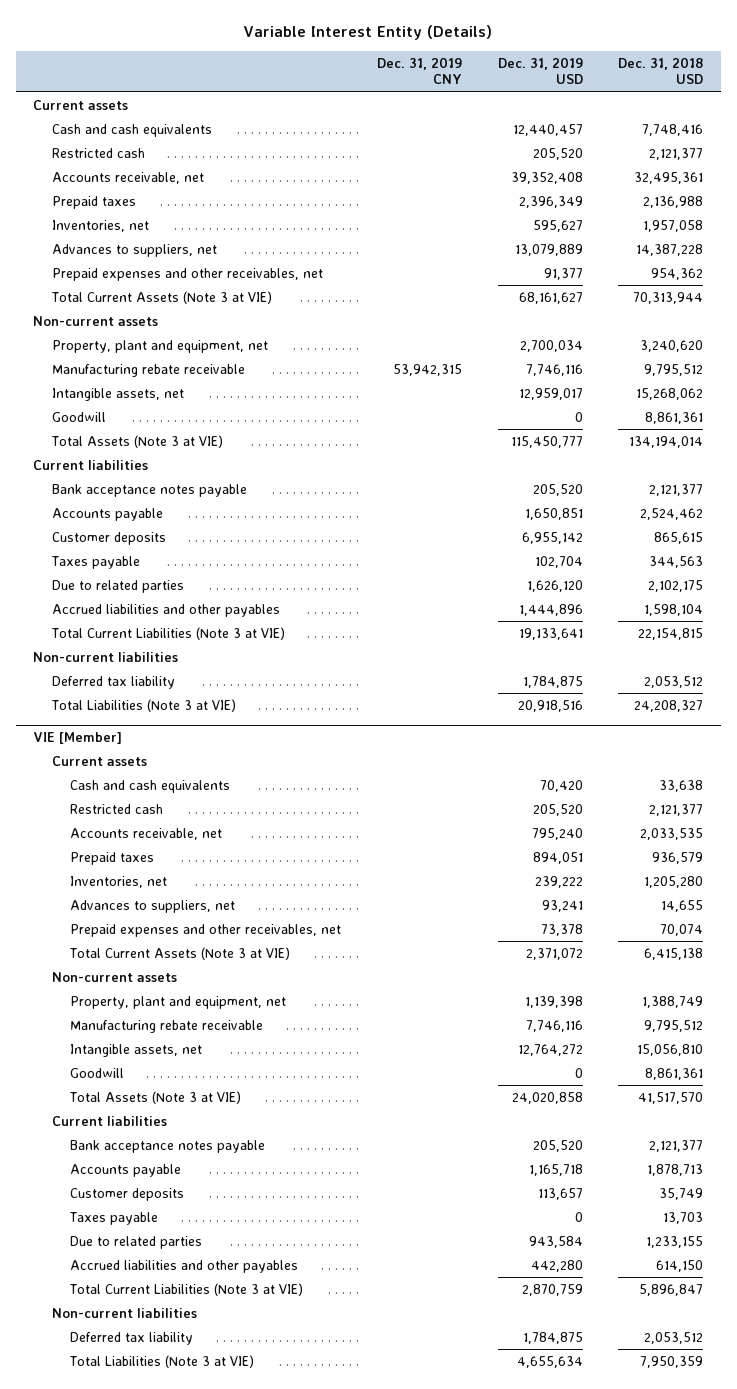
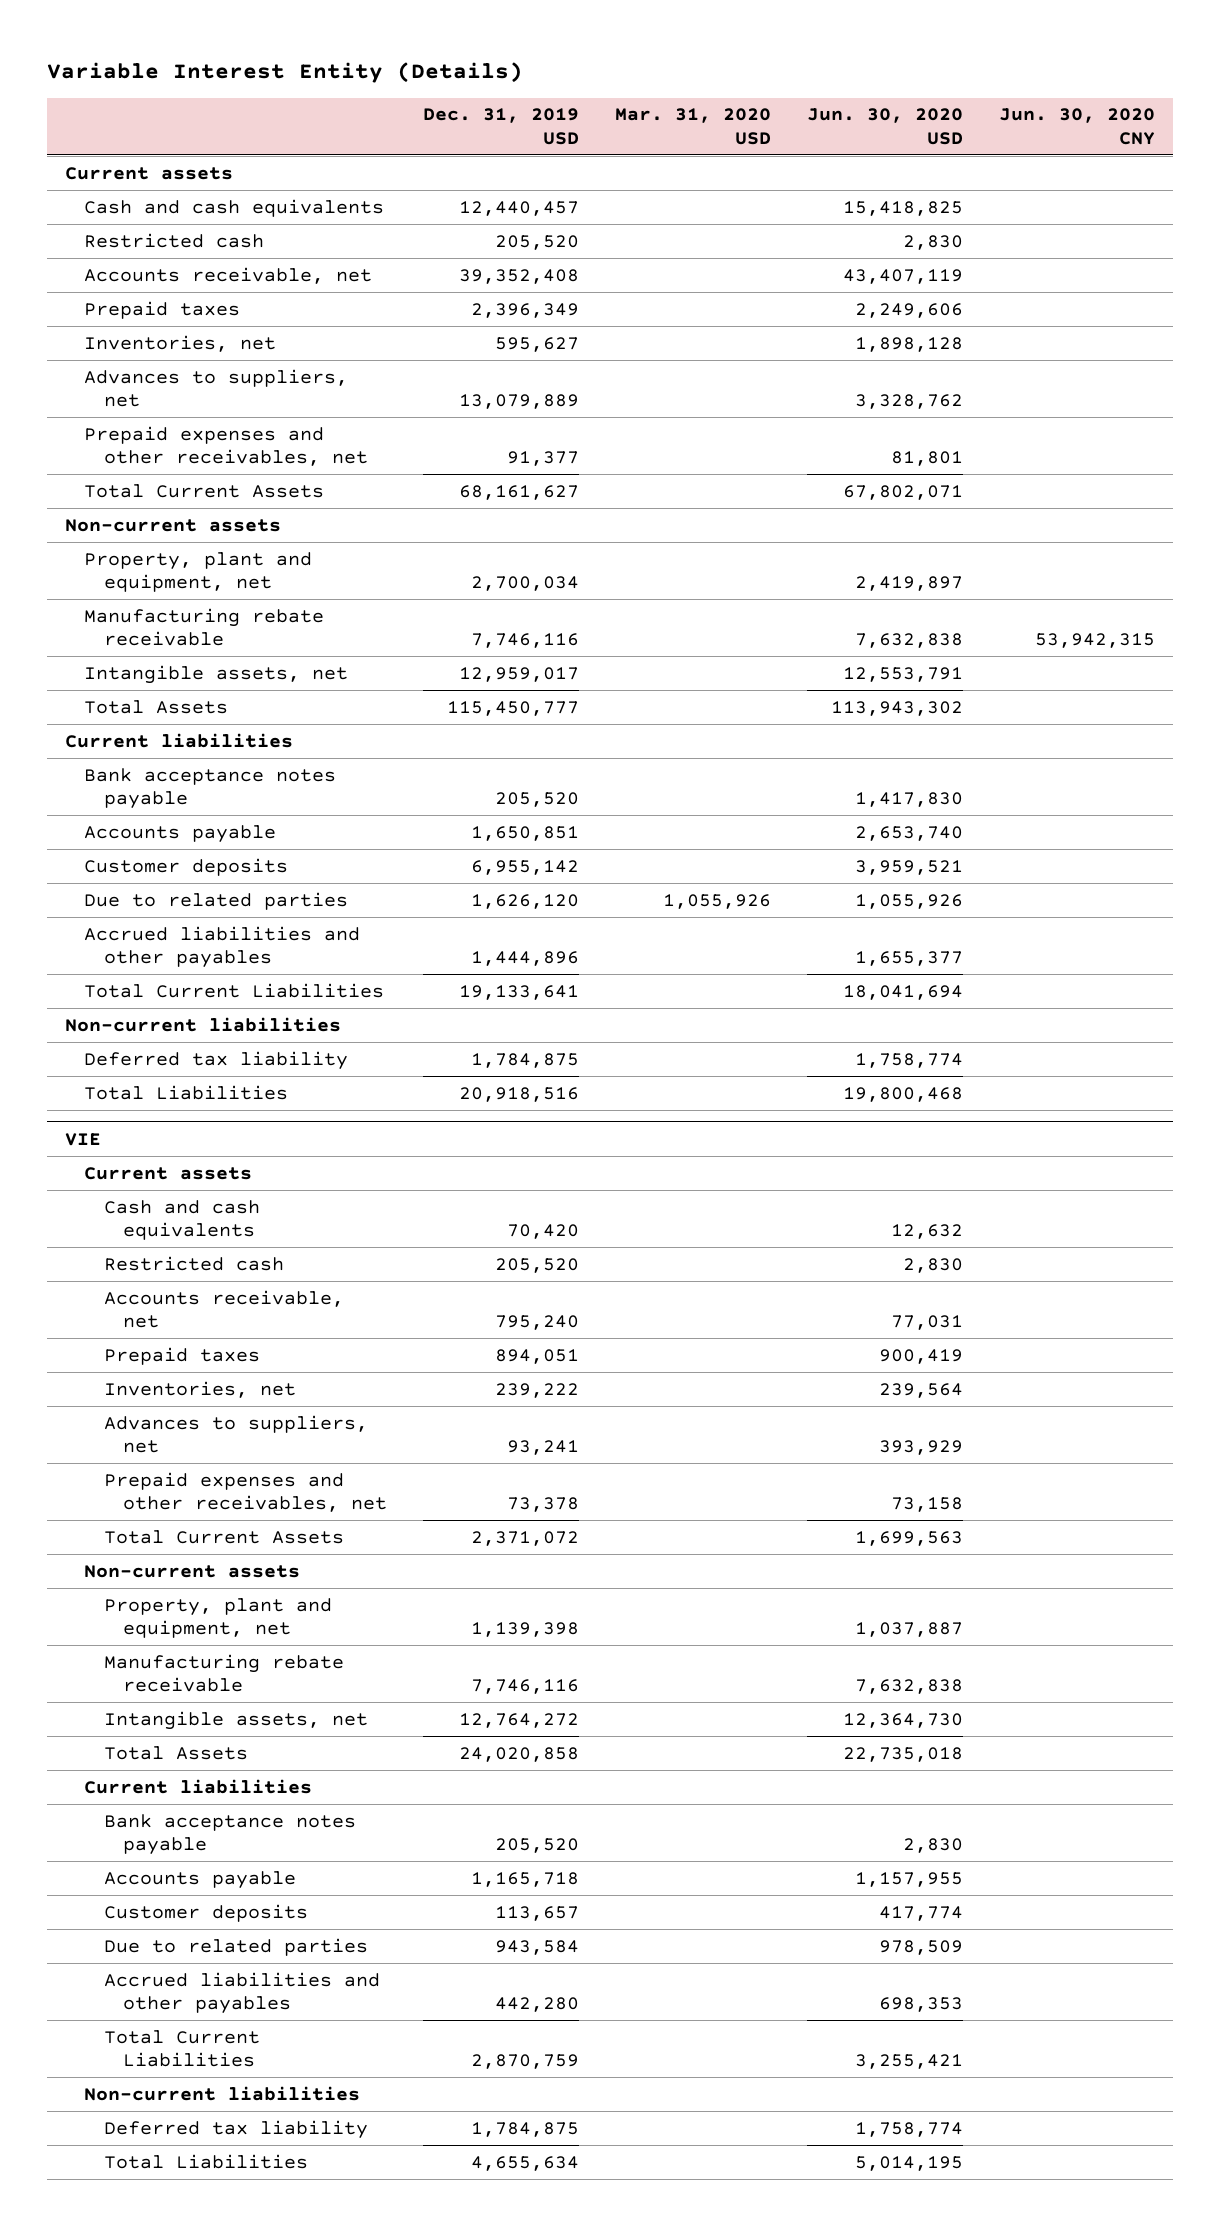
- | Dec. 31, 2019 CNY | Dec. 31, 2019 USD | Dec. 31, 2018 USD
+ | Dec. 31, 2019 USD | Mar. 31, 2020 USD | Jun. 30, 2020 USD | Jun. 30, 2020 CNY
- Total Current Assets (Note 3 at VIE) | | 68,161,627 | 70,313,944
+ Total Current Assets | 68,161,627 | | 67,802,071 |
- Goodwill | | 0 | 8,861,361
- Total Assets (Note 3 at VIE) | | 115,450,777 | 134,194,014
+ Total Assets | 115,450,777 | | 113,943,302 |
- Taxes payable | | 102,704 | 344,563
- Total Current Liabilities (Note 3 at VIE) | | 19,133,641 | 22,154,815
+ Total Current Liabilities | 19,133,641 | | 18,041,694 |
- Total Liabilities (Note 3 at VIE) | | 20,918,516 | 24,208,327
- VIE [Member]
+ Total Liabilities | 20,918,516 | | 19,800,468 |
+ VIE
- Total Current Assets (Note 3 at VIE) | | 2,371,072 | 6,415,138
+ Total Current Assets | 2,371,072 | | 1,699,563 |
- Goodwill | | 0 | 8,861,361
- Total Assets (Note 3 at VIE) | | 24,020,858 | 41,517,570
+ Total Assets | 24,020,858 | | 22,735,018 |
- Taxes payable | | 0 | 13,703
- Total Current Liabilities (Note 3 at VIE) | | 2,870,759 | 5,896,847
+ Total Current Liabilities | 2,870,759 | | 3,255,421 |
- Total Liabilities (Note 3 at VIE) | | 4,655,634 | 7,950,359
+ Total Liabilities | 4,655,634 | | 5,014,195 |

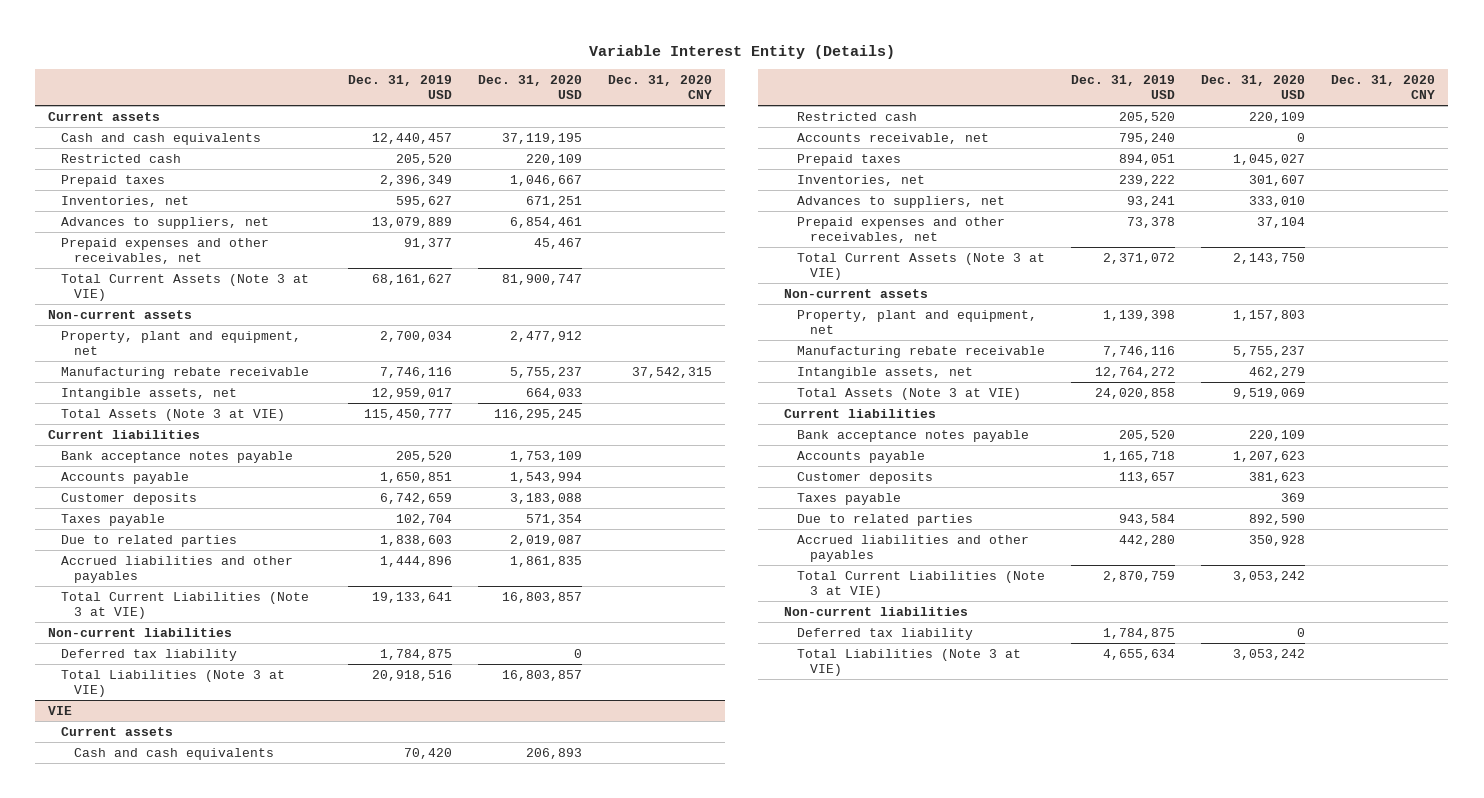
- | Dec. 31, 2019 USD | Mar. 31, 2020 USD | Jun. 30, 2020 USD | Jun. 30, 2020 CNY
+ | Dec. 31, 2019 USD | Dec. 31, 2020 USD | Dec. 31, 2020 CNY
- Accounts receivable, net | 39,352,408 | | 43,407,119 |
- Total Current Assets | 68,161,627 | | 67,802,071 |
+ Total Current Assets (Note 3 at VIE) | 68,161,627 | 81,900,747 |
- Total Assets | 115,450,777 | | 113,943,302 |
+ Total Assets (Note 3 at VIE) | 115,450,777 | 116,295,245 |
- Customer deposits | 6,955,142 | | 3,959,521 |
- Due to related parties | 1,626,120 | 1,055,926 | 1,055,926 |
+ Customer deposits | 6,742,659 | 3,183,088 |
+ Taxes payable | 102,704 | 571,354 |
+ Due to related parties | 1,838,603 | 2,019,087 |
- Total Current Liabilities | 19,133,641 | | 18,041,694 |
+ Total Current Liabilities (Note 3 at VIE) | 19,133,641 | 16,803,857 |
- Total Liabilities | 20,918,516 | | 19,800,468 |
+ Total Liabilities (Note 3 at VIE) | 20,918,516 | 16,803,857 |
@ VIE
- Total Current Assets | 2,371,072 | | 1,699,563 |
+ Total Current Assets (Note 3 at VIE) | 2,371,072 | 2,143,750 |
- Total Assets | 24,020,858 | | 22,735,018 |
+ Total Assets (Note 3 at VIE) | 24,020,858 | 9,519,069 |
+ Taxes payable | | 369 |
- Total Current Liabilities | 2,870,759 | | 3,255,421 |
+ Total Current Liabilities (Note 3 at VIE) | 2,870,759 | 3,053,242 |
- Total Liabilities | 4,655,634 | | 5,014,195 |
+ Total Liabilities (Note 3 at VIE) | 4,655,634 | 3,053,242 |

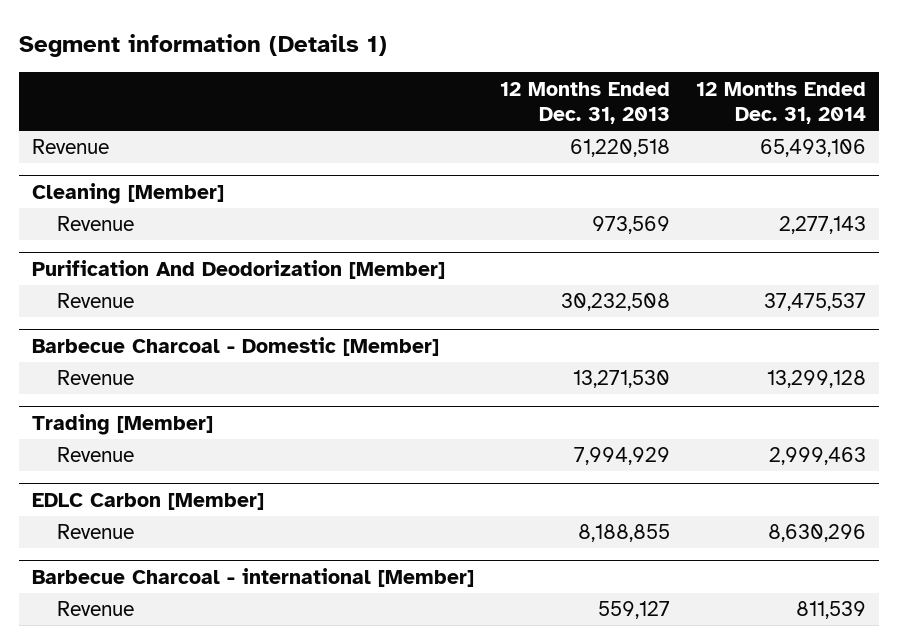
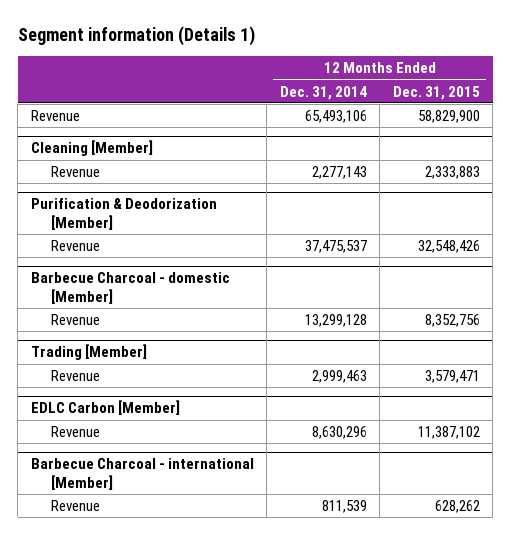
- | 12 Months Ended Dec. 31, 2013 | 12 Months Ended Dec. 31, 2014
+ | 12 Months Ended Dec. 31, 2014 | 12 Months Ended Dec. 31, 2015
- Purification And Deodorization [Member]
+ Purification & Deodorization [Member]
- Barbecue Charcoal - Domestic [Member]
+ Barbecue Charcoal - domestic [Member]

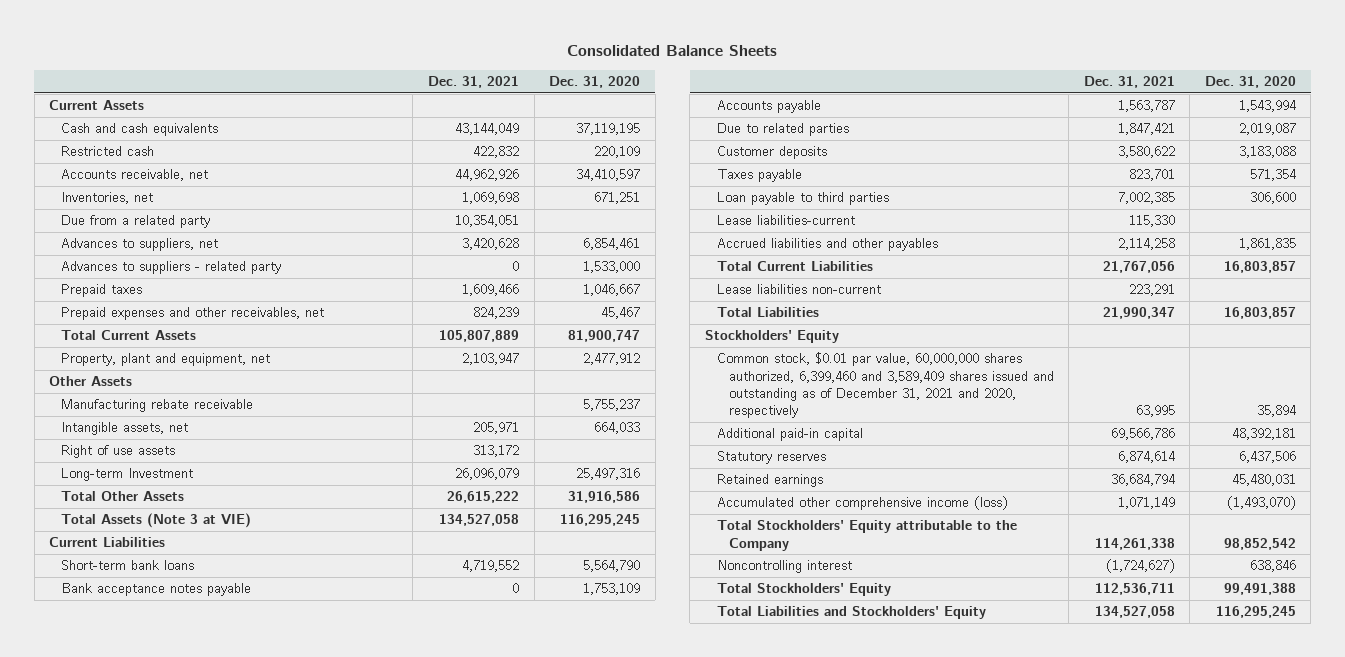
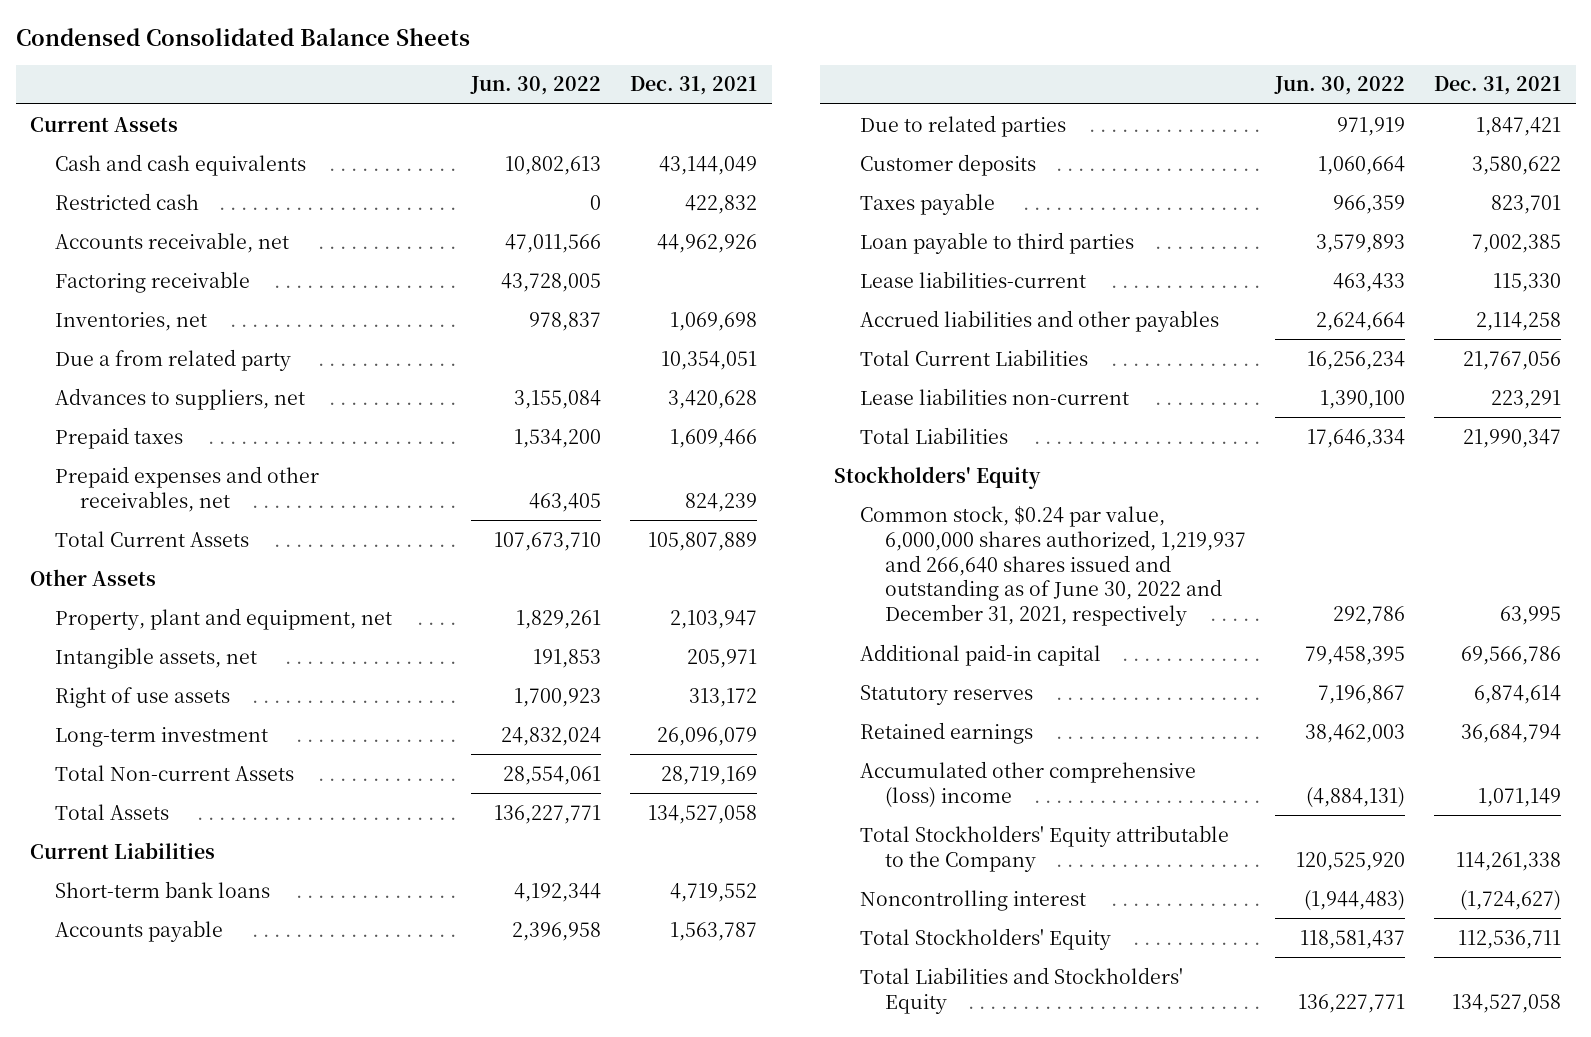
- Consolidated Balance Sheets
+ Condensed Consolidated Balance Sheets
- | Dec. 31, 2021 | Dec. 31, 2020
+ | Jun. 30, 2022 | Dec. 31, 2021
+ Factoring receivable | 43,728,005 |
- Due from a related party | 10,354,051 |
+ Due a from related party | | 10,354,051
- Advances to suppliers - related party | 0 | 1,533,000
- Manufacturing rebate receivable | | 5,755,237
moved down: Property, plant and equipment, net | 1,829,261 | 2,103,947
- Long-term Investment | 26,096,079 | 25,497,316
- Total Other Assets | 26,615,222 | 31,916,586
- Total Assets (Note 3 at VIE) | 134,527,058 | 116,295,245
+ Long-term investment | 24,832,024 | 26,096,079
+ Total Non-current Assets | 28,554,061 | 28,719,169
+ Total Assets | 136,227,771 | 134,527,058
- Bank acceptance notes payable | 0 | 1,753,109
- Common stock, $0.01 par value, 60,000,000 shares authorized, 6,399,460 and 3,589,409 shares issued and outstanding as of December 31, 2021 and 2020, respectively | 63,995 | 35,894
+ Common stock, $0.24 par value, 6,000,000 shares authorized, 1,219,937 and 266,640 shares issued and outstanding as of June 30, 2022 and December 31, 2021, respectively | 292,786 | 63,995
- Accumulated other comprehensive income (loss) | 1,071,149 | (1,493,070)
+ Accumulated other comprehensive (loss) income | (4,884,131) | 1,071,149

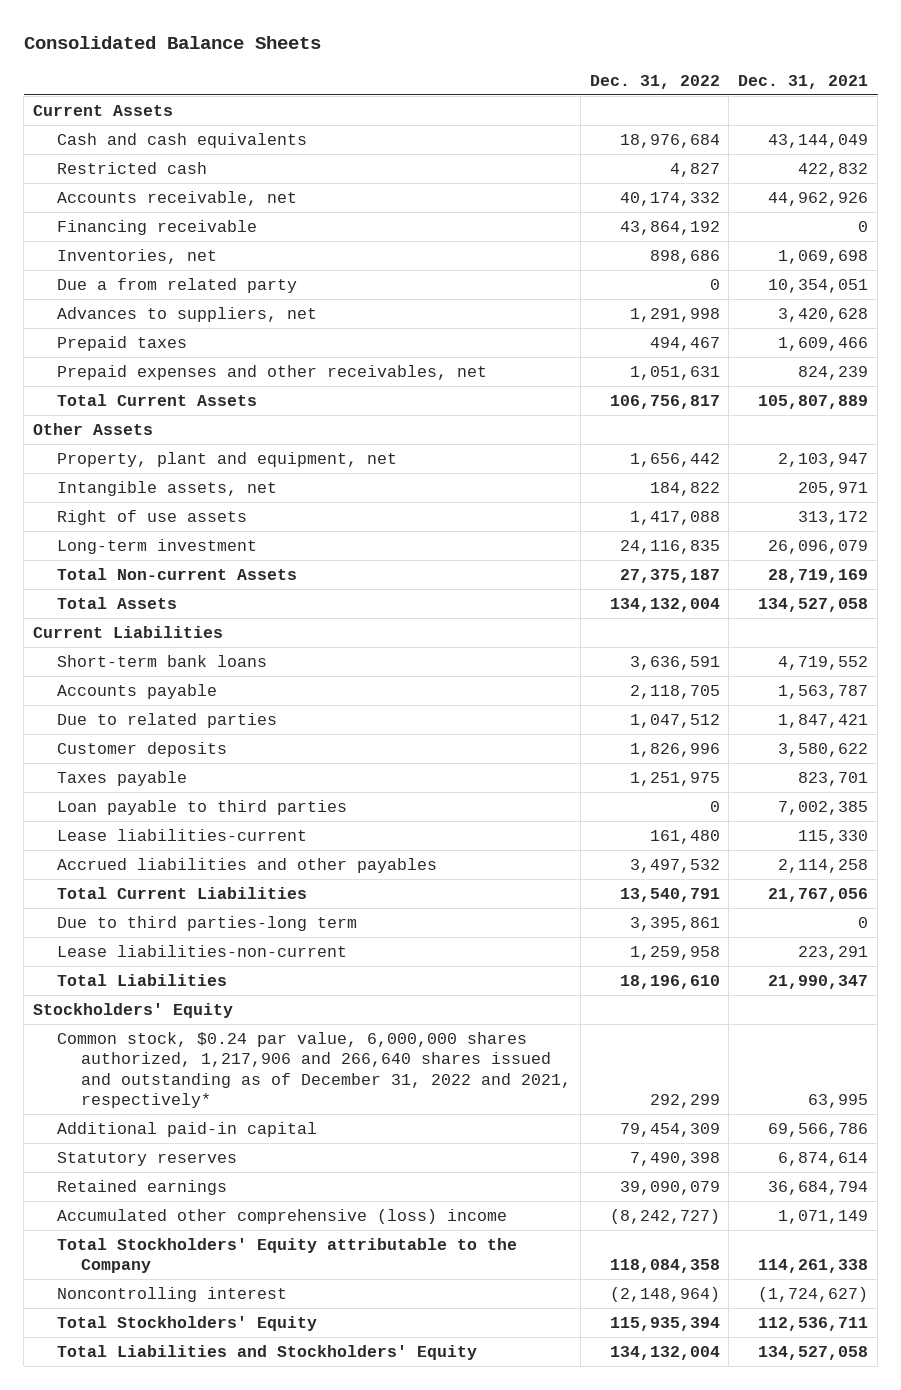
- Condensed Consolidated Balance Sheets
+ Consolidated Balance Sheets
- | Jun. 30, 2022 | Dec. 31, 2021
+ | Dec. 31, 2022 | Dec. 31, 2021
- Factoring receivable | 43,728,005 |
+ Financing receivable | 43,864,192 | 0
- Lease liabilities non-current | 1,390,100 | 223,291
+ Due to third parties-long term | 3,395,861 | 0
+ Lease liabilities-non-current | 1,259,958 | 223,291
- Common stock, $0.24 par value, 6,000,000 shares authorized, 1,219,937 and 266,640 shares issued and outstanding as of June 30, 2022 and December 31, 2021, respectively | 292,786 | 63,995
+ Common stock, $0.24 par value, 6,000,000 shares authorized, 1,217,906 and 266,640 shares issued and outstanding as of December 31, 2022 and 2021, respectively* | 292,299 | 63,995

